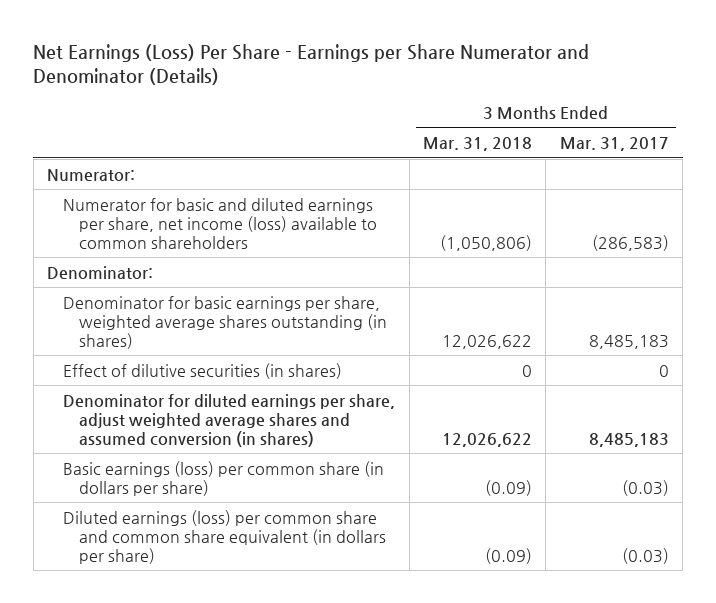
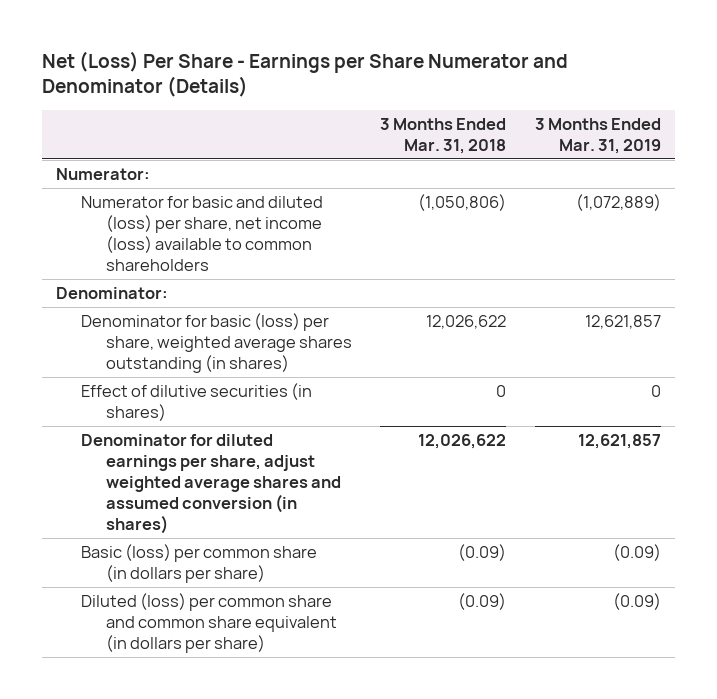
- Net Earnings (Loss) Per Share - Earnings per Share Numerator and Denominator (Details)
+ Net (Loss) Per Share - Earnings per Share Numerator and Denominator (Details)
- | 3 Months Ended Mar. 31, 2018 | 3 Months Ended Mar. 31, 2017
+ | 3 Months Ended Mar. 31, 2018 | 3 Months Ended Mar. 31, 2019
- Numerator for basic and diluted earnings per share, net income (loss) available to common shareholders | (1,050,806) | (286,583)
+ Numerator for basic and diluted (loss) per share, net income (loss) available to common shareholders | (1,050,806) | (1,072,889)
- Denominator for basic earnings per share, weighted average shares outstanding (in shares) | 12,026,622 | 8,485,183
+ Denominator for basic (loss) per share, weighted average shares outstanding (in shares) | 12,026,622 | 12,621,857
- Basic earnings (loss) per common share (in dollars per share) | (0.09) | (0.03)
- Diluted earnings (loss) per common share and common share equivalent (in dollars per share) | (0.09) | (0.03)
+ Basic (loss) per common share (in dollars per share) | (0.09) | (0.09)
+ Diluted (loss) per common share and common share equivalent (in dollars per share) | (0.09) | (0.09)

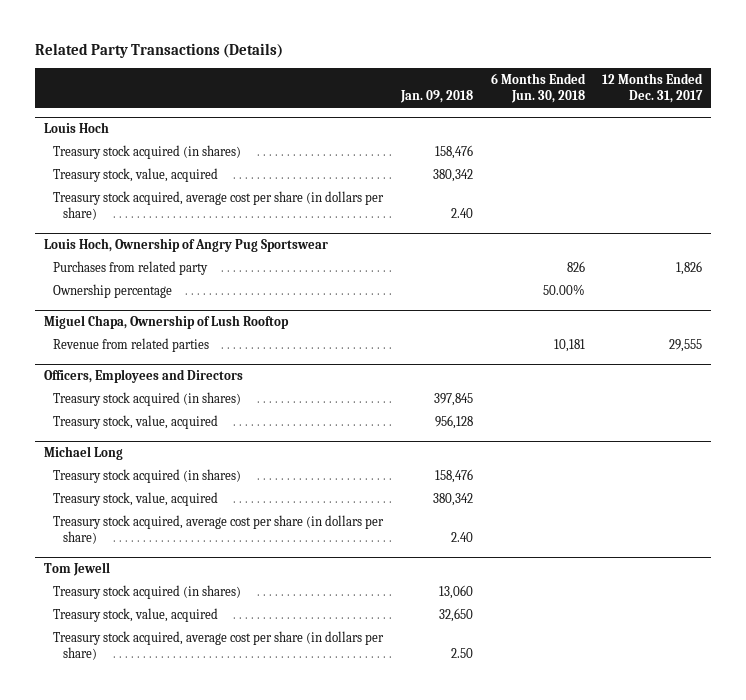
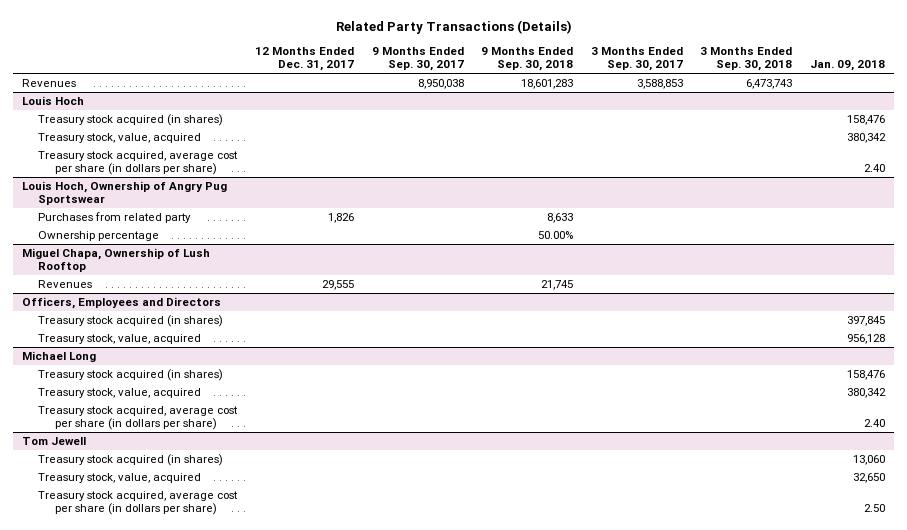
- | Jan. 09, 2018 | 6 Months Ended Jun. 30, 2018 | 12 Months Ended Dec. 31, 2017
+ | 12 Months Ended Dec. 31, 2017 | 9 Months Ended Sep. 30, 2017 | 9 Months Ended Sep. 30, 2018 | 3 Months Ended Sep. 30, 2017 | 3 Months Ended Sep. 30, 2018 | Jan. 09, 2018
+ Revenues | | 8,950,038 | 18,601,283 | 3,588,853 | 6,473,743 |
@ Miguel Chapa, Ownership of Lush Rooftop
- Revenue from related parties | | 10,181 | 29,555
+ Revenues | 29,555 | | 21,745 | | |

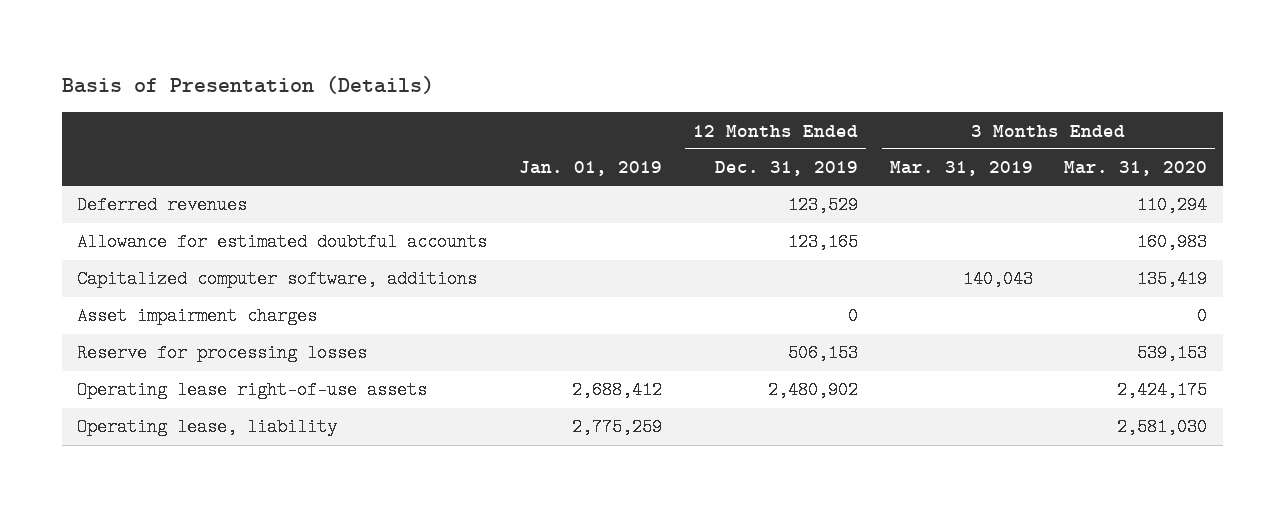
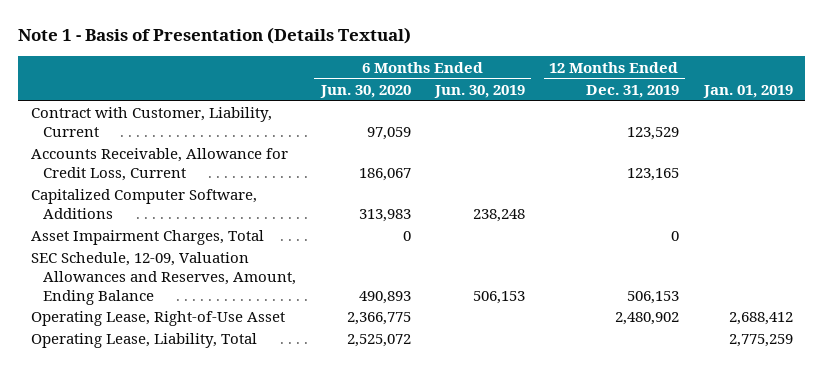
- Basis of Presentation (Details)
+ Note 1 - Basis of Presentation (Details Textual)
- | Jan. 01, 2019 | 12 Months Ended Dec. 31, 2019 | 3 Months Ended Mar. 31, 2019 | 3 Months Ended Mar. 31, 2020
+ | 6 Months Ended Jun. 30, 2020 | 6 Months Ended Jun. 30, 2019 | 12 Months Ended Dec. 31, 2019 | Jan. 01, 2019
- Deferred revenues | | 123,529 | | 110,294
- Allowance for estimated doubtful accounts | | 123,165 | | 160,983
- Capitalized computer software, additions | | | 140,043 | 135,419
- Asset impairment charges | | 0 | | 0
- Reserve for processing losses | | 506,153 | | 539,153
- Operating lease right-of-use assets | 2,688,412 | 2,480,902 | | 2,424,175
- Operating lease, liability | 2,775,259 | | | 2,581,030
+ Contract with Customer, Liability, Current | 97,059 | | 123,529 |
+ Accounts Receivable, Allowance for Credit Loss, Current | 186,067 | | 123,165 |
+ Capitalized Computer Software, Additions | 313,983 | 238,248 | |
+ Asset Impairment Charges, Total | 0 | | 0 |
+ SEC Schedule, 12-09, Valuation Allowances and Reserves, Amount, Ending Balance | 490,893 | 506,153 | 506,153 |
+ Operating Lease, Right-of-Use Asset | 2,366,775 | | 2,480,902 | 2,688,412
+ Operating Lease, Liability, Total | 2,525,072 | | | 2,775,259

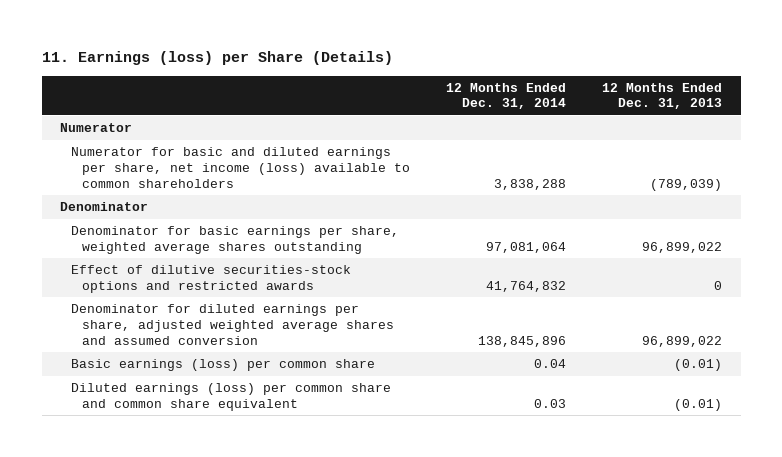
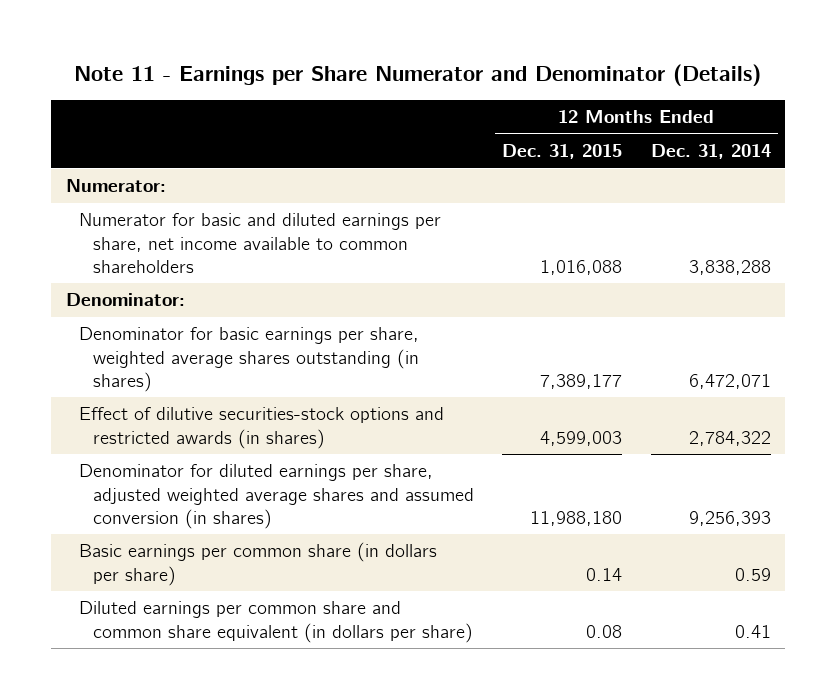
- 11. Earnings (loss) per Share (Details)
+ Note 11 - Earnings per Share Numerator and Denominator (Details)
- | 12 Months Ended Dec. 31, 2014 | 12 Months Ended Dec. 31, 2013
+ | 12 Months Ended Dec. 31, 2015 | 12 Months Ended Dec. 31, 2014
- Numerator
- Numerator for basic and diluted earnings per share, net income (loss) available to common shareholders | 3,838,288 | (789,039)
- Denominator
- Denominator for basic earnings per share, weighted average shares outstanding | 97,081,064 | 96,899,022
- Effect of dilutive securities-stock options and restricted awards | 41,764,832 | 0
- Denominator for diluted earnings per share, adjusted weighted average shares and assumed conversion | 138,845,896 | 96,899,022
- Basic earnings (loss) per common share | 0.04 | (0.01)
- Diluted earnings (loss) per common share and common share equivalent | 0.03 | (0.01)
+ Numerator:
+ Numerator for basic and diluted earnings per share, net income available to common shareholders | 1,016,088 | 3,838,288
+ Denominator:
+ Denominator for basic earnings per share, weighted average shares outstanding (in shares) | 7,389,177 | 6,472,071
+ Effect of dilutive securities-stock options and restricted awards (in shares) | 4,599,003 | 2,784,322
+ Denominator for diluted earnings per share, adjusted weighted average shares and assumed conversion (in shares) | 11,988,180 | 9,256,393
+ Basic earnings per common share (in dollars per share) | 0.14 | 0.59
+ Diluted earnings per common share and common share equivalent (in dollars per share) | 0.08 | 0.41

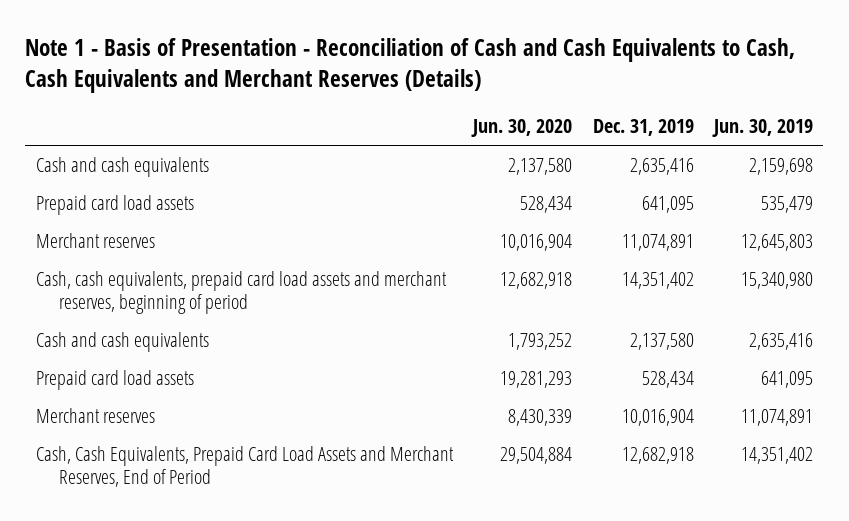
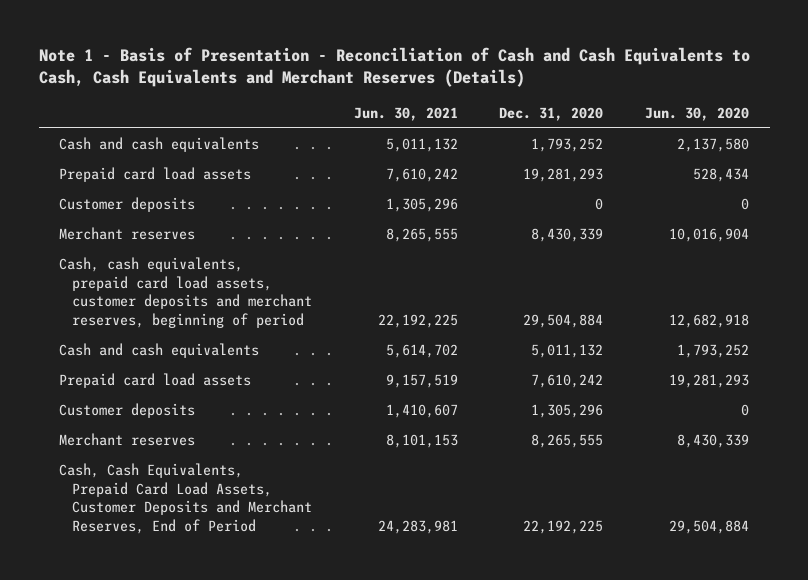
- | Jun. 30, 2020 | Dec. 31, 2019 | Jun. 30, 2019
+ | Jun. 30, 2021 | Dec. 31, 2020 | Jun. 30, 2020
+ Customer deposits | 1,305,296 | 0 | 0
- Cash, cash equivalents, prepaid card load assets and merchant reserves, beginning of period | 12,682,918 | 14,351,402 | 15,340,980
+ Cash, cash equivalents, prepaid card load assets, customer deposits and merchant reserves, beginning of period | 22,192,225 | 29,504,884 | 12,682,918
+ Customer deposits | 1,410,607 | 1,305,296 | 0
- Cash, Cash Equivalents, Prepaid Card Load Assets and Merchant Reserves, End of Period | 29,504,884 | 12,682,918 | 14,351,402
+ Cash, Cash Equivalents, Prepaid Card Load Assets, Customer Deposits and Merchant Reserves, End of Period | 24,283,981 | 22,192,225 | 29,504,884

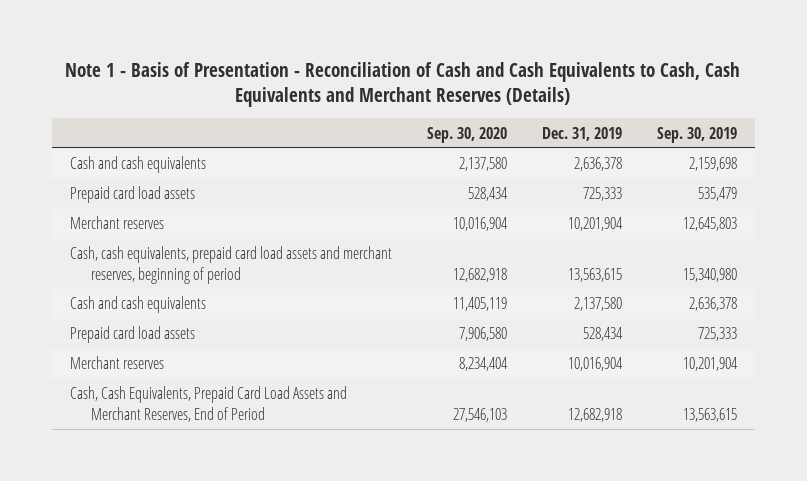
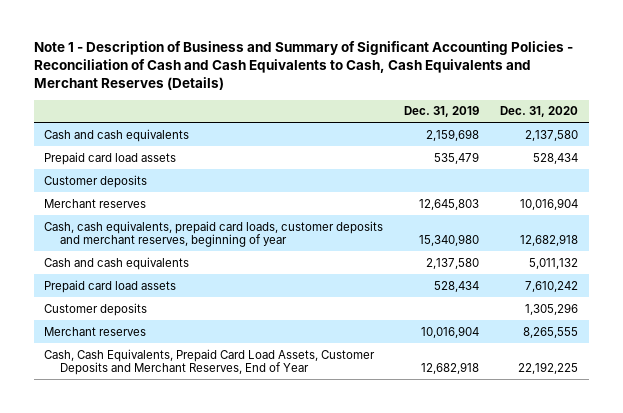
- Note 1 - Basis of Presentation - Reconciliation of Cash and Cash Equivalents to Cash, Cash Equivalents and Merchant Reserves (Details)
+ Note 1 - Description of Business and Summary of Significant Accounting Policies - Reconciliation of Cash and Cash Equivalents to Cash, Cash Equivalents and Merchant Reserves (Details)
- | Sep. 30, 2020 | Dec. 31, 2019 | Sep. 30, 2019
+ | Dec. 31, 2019 | Dec. 31, 2020
- Cash and cash equivalents | 2,137,580 | 2,636,378 | 2,159,698
- Prepaid card load assets | 528,434 | 725,333 | 535,479
- Merchant reserves | 10,016,904 | 10,201,904 | 12,645,803
- Cash, cash equivalents, prepaid card load assets and merchant reserves, beginning of period | 12,682,918 | 13,563,615 | 15,340,980
+ Cash and cash equivalents | 2,159,698 | 2,137,580
+ Prepaid card load assets | 535,479 | 528,434
+ Customer deposits
+ Merchant reserves | 12,645,803 | 10,016,904
+ Cash, cash equivalents, prepaid card loads, customer deposits and merchant reserves, beginning of year | 15,340,980 | 12,682,918
+ Customer deposits | | 1,305,296
- Cash, Cash Equivalents, Prepaid Card Load Assets and Merchant Reserves, End of Period | 27,546,103 | 12,682,918 | 13,563,615
+ Cash, Cash Equivalents, Prepaid Card Load Assets, Customer Deposits and Merchant Reserves, End of Year | 12,682,918 | 22,192,225

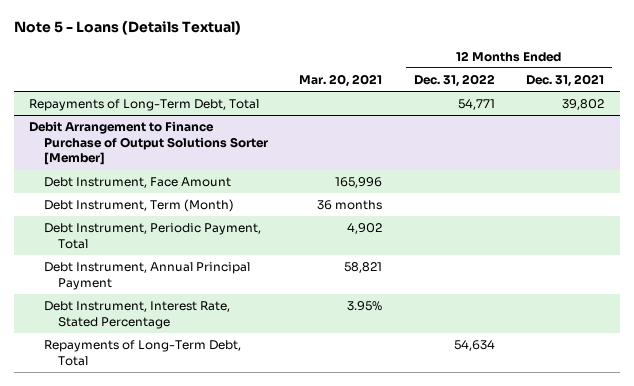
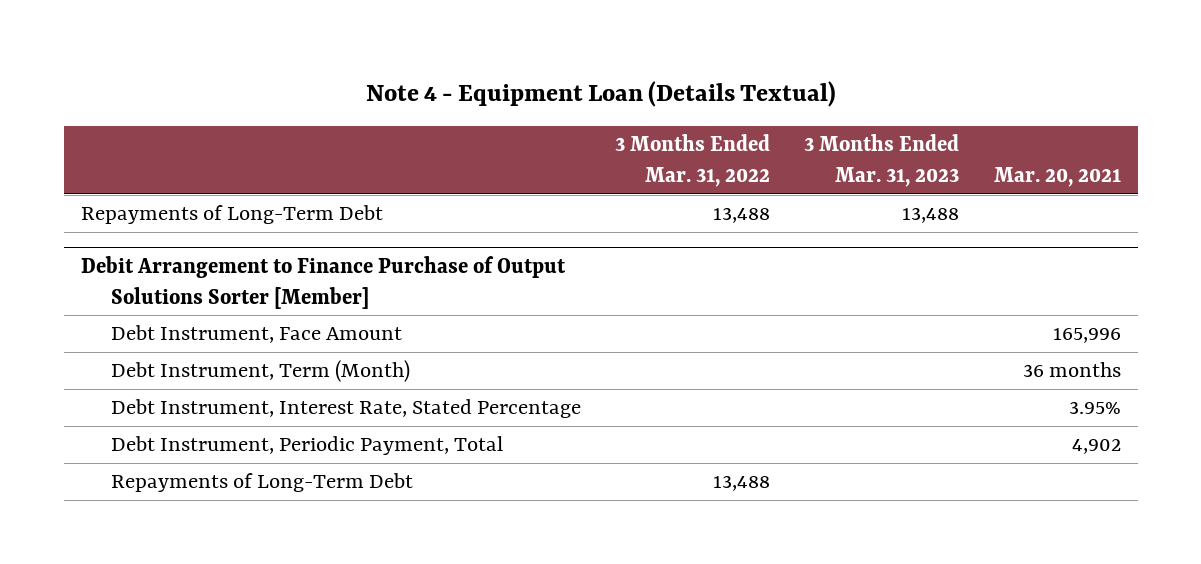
- Note 5 - Loans (Details Textual)
+ Note 4 - Equipment Loan (Details Textual)
- | Mar. 20, 2021 | 12 Months Ended Dec. 31, 2022 | 12 Months Ended Dec. 31, 2021
+ | 3 Months Ended Mar. 31, 2022 | 3 Months Ended Mar. 31, 2023 | Mar. 20, 2021
- Repayments of Long-Term Debt, Total | | 54,771 | 39,802
+ Repayments of Long-Term Debt | 13,488 | 13,488 |
@ Debit Arrangement to Finance Purchase of Output Solutions Sorter [Member]
- Debt Instrument, Annual Principal Payment | 58,821 | |
- Repayments of Long-Term Debt, Total | | 54,634 |
moved down: Debt Instrument, Periodic Payment, Total | | | 4,902
+ Repayments of Long-Term Debt | 13,488 | |

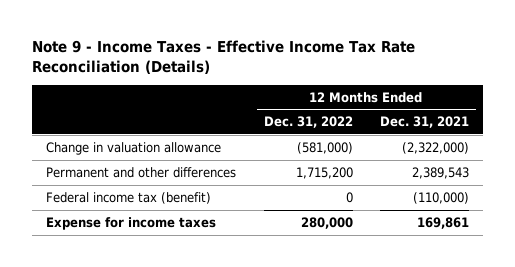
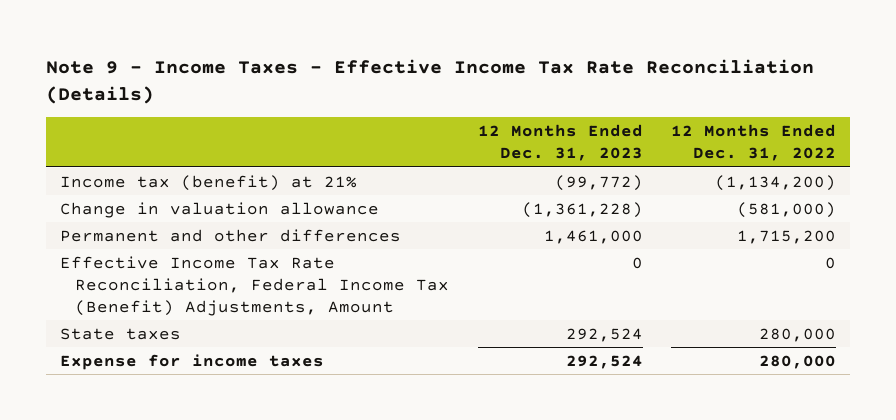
- | 12 Months Ended Dec. 31, 2022 | 12 Months Ended Dec. 31, 2021
+ | 12 Months Ended Dec. 31, 2023 | 12 Months Ended Dec. 31, 2022
+ Income tax (benefit) at 21% | (99,772) | (1,134,200)
- Federal income tax (benefit) | 0 | (110,000)
+ Effective Income Tax Rate Reconciliation, Federal Income Tax (Benefit) Adjustments, Amount | 0 | 0
+ State taxes | 292,524 | 280,000

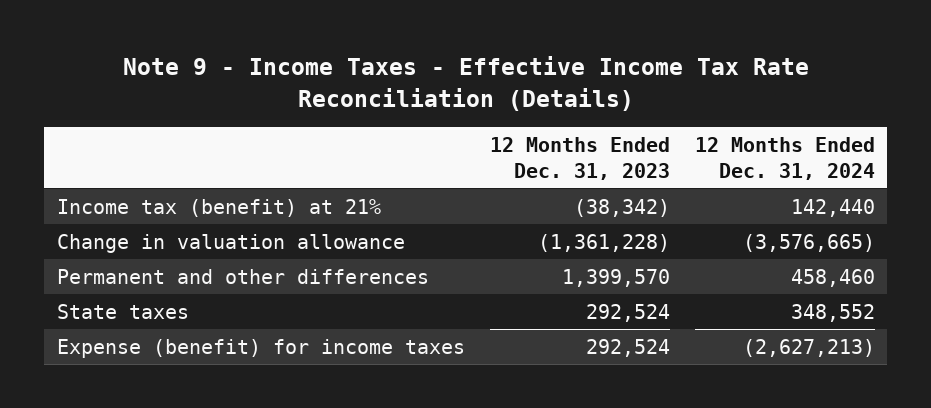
- | 12 Months Ended Dec. 31, 2023 | 12 Months Ended Dec. 31, 2022
+ | 12 Months Ended Dec. 31, 2023 | 12 Months Ended Dec. 31, 2024
- Income tax (benefit) at 21% | (99,772) | (1,134,200)
+ Income tax (benefit) at 21% | (38,342) | 142,440
- Permanent and other differences | 1,461,000 | 1,715,200
- Effective Income Tax Rate Reconciliation, Federal Income Tax (Benefit) Adjustments, Amount | 0 | 0
+ Permanent and other differences | 1,399,570 | 458,460
- Expense for income taxes | 292,524 | 280,000
+ Expense (benefit) for income taxes | 292,524 | (2,627,213)

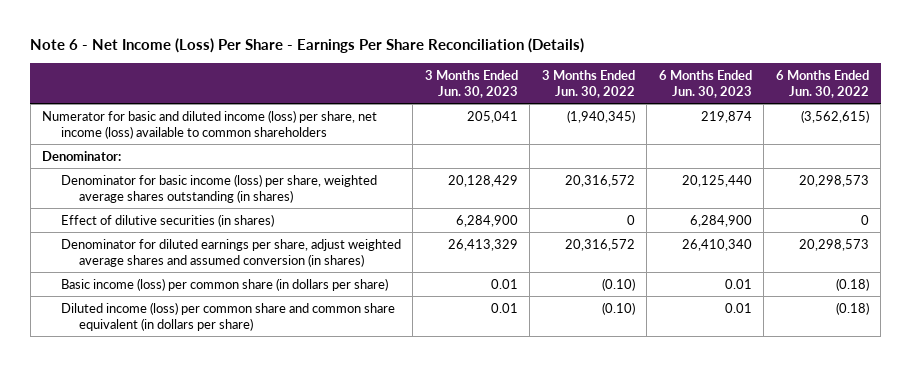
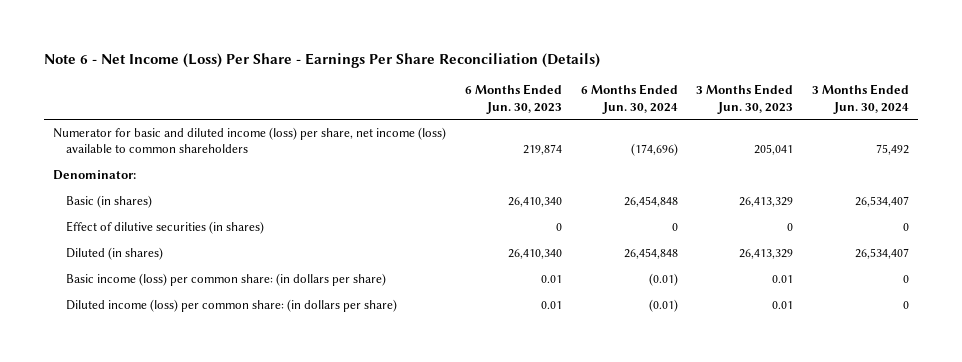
- | 3 Months Ended Jun. 30, 2023 | 3 Months Ended Jun. 30, 2022 | 6 Months Ended Jun. 30, 2023 | 6 Months Ended Jun. 30, 2022
+ | 6 Months Ended Jun. 30, 2023 | 6 Months Ended Jun. 30, 2024 | 3 Months Ended Jun. 30, 2023 | 3 Months Ended Jun. 30, 2024
- Denominator for basic income (loss) per share, weighted average shares outstanding (in shares) | 20,128,429 | 20,316,572 | 20,125,440 | 20,298,573
- Effect of dilutive securities (in shares) | 6,284,900 | 0 | 6,284,900 | 0
- Denominator for diluted earnings per share, adjust weighted average shares and assumed conversion (in shares) | 26,413,329 | 20,316,572 | 26,410,340 | 20,298,573
- Basic income (loss) per common share (in dollars per share) | 0.01 | (0.10) | 0.01 | (0.18)
- Diluted income (loss) per common share and common share equivalent (in dollars per share) | 0.01 | (0.10) | 0.01 | (0.18)
+ Basic (in shares) | 26,410,340 | 26,454,848 | 26,413,329 | 26,534,407
+ Effect of dilutive securities (in shares) | 0 | 0 | 0 | 0
+ Diluted (in shares) | 26,410,340 | 26,454,848 | 26,413,329 | 26,534,407
+ Basic income (loss) per common share: (in dollars per share) | 0.01 | (0.01) | 0.01 | 0
+ Diluted income (loss) per common share: (in dollars per share) | 0.01 | (0.01) | 0.01 | 0

